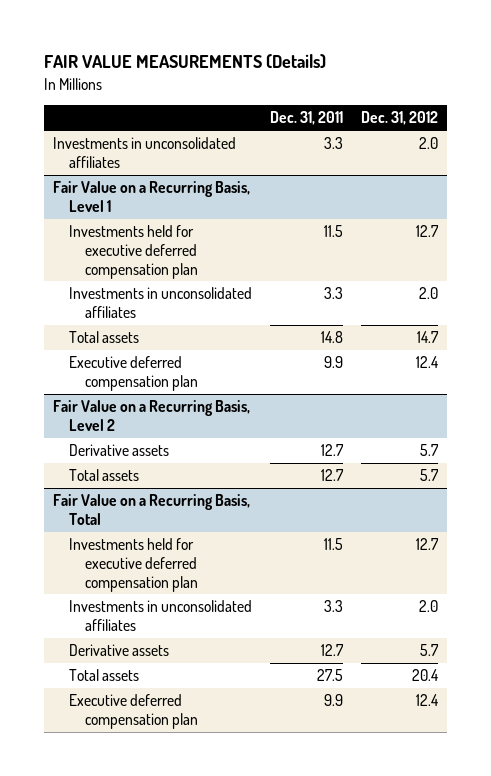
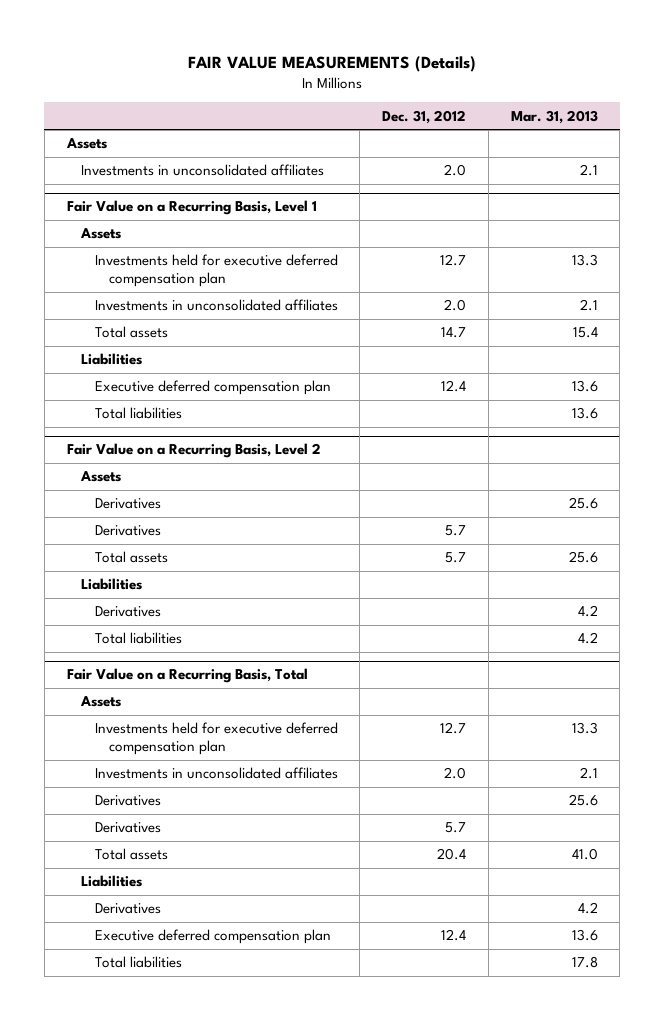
- | Dec. 31, 2011 | Dec. 31, 2012
+ | Dec. 31, 2012 | Mar. 31, 2013
+ Assets
@ Fair Value on a Recurring Basis, Level 1
+ Assets
+ Liabilities
+ Total liabilities | | 13.6
@ Fair Value on a Recurring Basis, Level 2
- Derivative assets | 12.7 | 5.7
+ Assets
+ Derivatives | | 25.6
+ Derivatives | 5.7 |
+ Liabilities
+ Derivatives | | 4.2
+ Total liabilities | | 4.2
@ Fair Value on a Recurring Basis, Total
+ Assets
- Derivative assets | 12.7 | 5.7
+ Derivatives | | 25.6
+ Derivatives | 5.7 |
+ Liabilities
+ Derivatives | | 4.2
+ Total liabilities | | 17.8

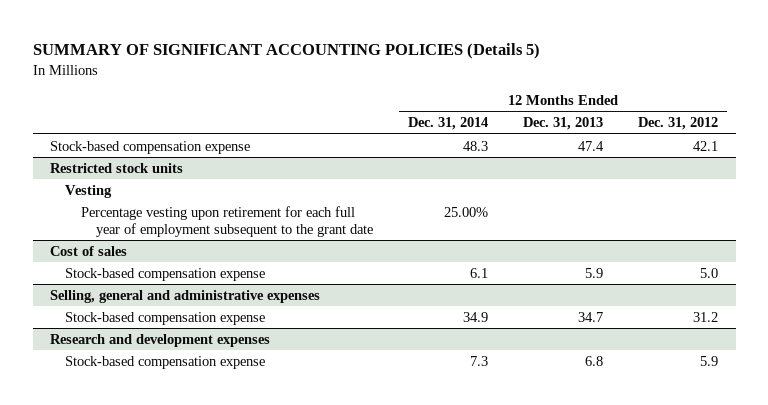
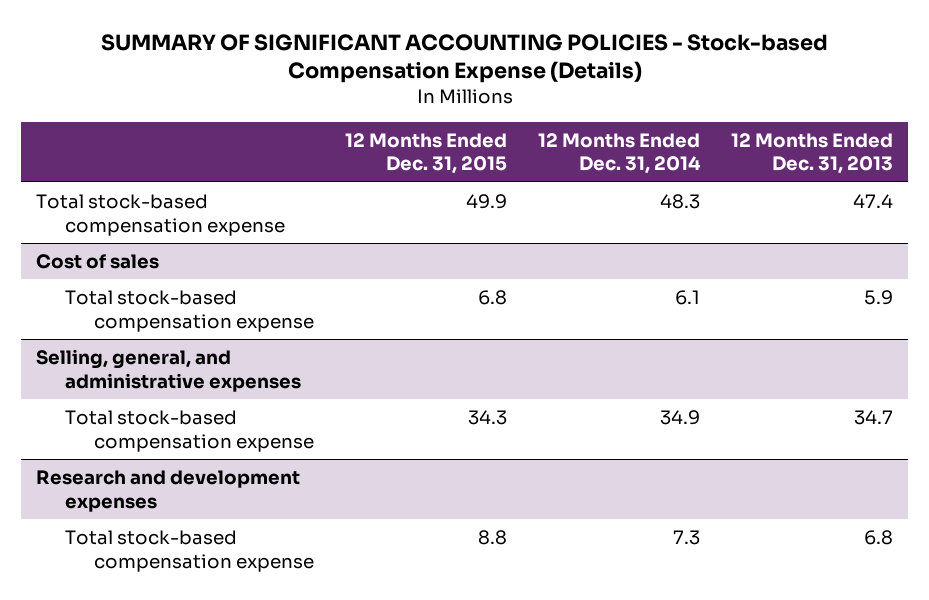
- SUMMARY OF SIGNIFICANT ACCOUNTING POLICIES (Details 5)
+ SUMMARY OF SIGNIFICANT ACCOUNTING POLICIES - Stock-based Compensation Expense (Details)
- | 12 Months Ended Dec. 31, 2014 | 12 Months Ended Dec. 31, 2013 | 12 Months Ended Dec. 31, 2012
+ | 12 Months Ended Dec. 31, 2015 | 12 Months Ended Dec. 31, 2014 | 12 Months Ended Dec. 31, 2013
- Stock-based compensation expense | 48.3 | 47.4 | 42.1
- Restricted stock units
- Vesting
- Percentage vesting upon retirement for each full year of employment subsequent to the grant date | 25.00% | |
+ Total stock-based compensation expense | 49.9 | 48.3 | 47.4
@ Cost of sales
- Stock-based compensation expense | 6.1 | 5.9 | 5.0
- Selling, general and administrative expenses
- Stock-based compensation expense | 34.9 | 34.7 | 31.2
@ Cost of sales
+ Total stock-based compensation expense | 6.8 | 6.1 | 5.9
+ Selling, general, and administrative expenses
+ Total stock-based compensation expense | 34.3 | 34.9 | 34.7
@ Research and development expenses
- Stock-based compensation expense | 7.3 | 6.8 | 5.9
+ Total stock-based compensation expense | 8.8 | 7.3 | 6.8

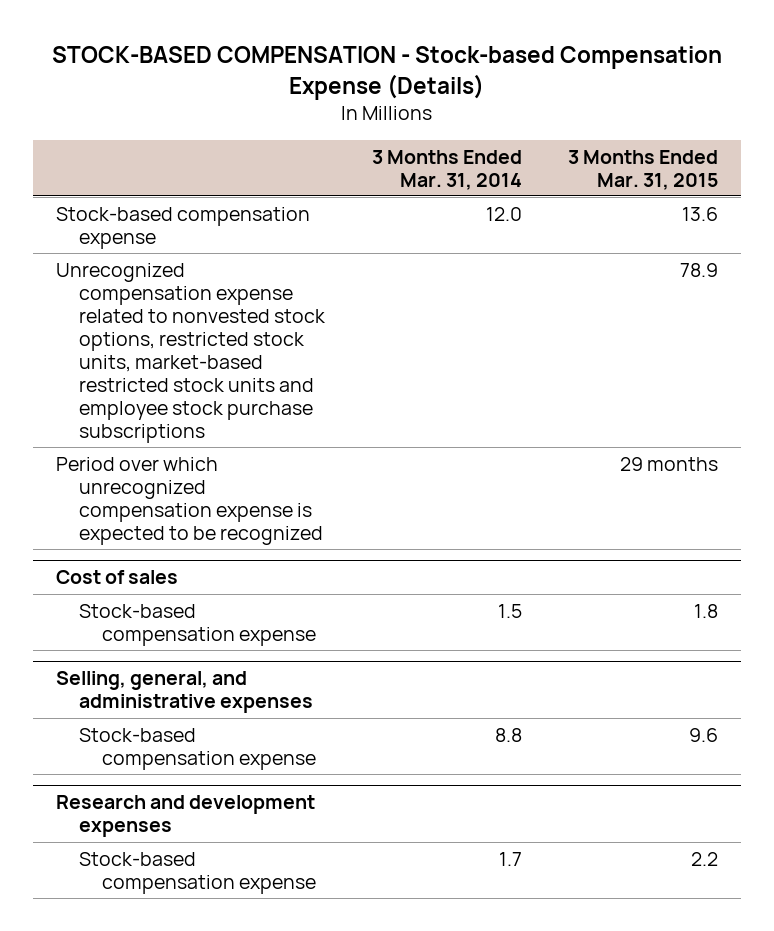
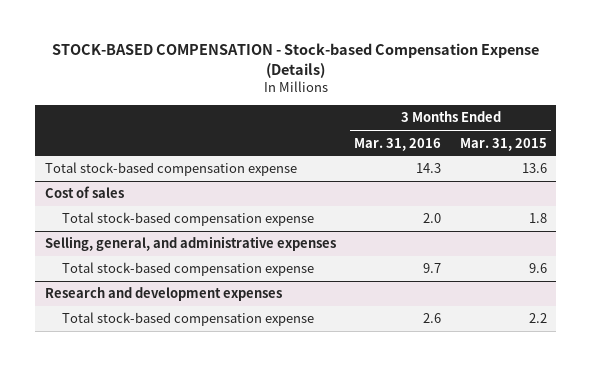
- | 3 Months Ended Mar. 31, 2014 | 3 Months Ended Mar. 31, 2015
+ | 3 Months Ended Mar. 31, 2016 | 3 Months Ended Mar. 31, 2015
- Stock-based compensation expense | 12.0 | 13.6
- Unrecognized compensation expense related to nonvested stock options, restricted stock units, market-based restricted stock units and employee stock purchase subscriptions | | 78.9
- Period over which unrecognized compensation expense is expected to be recognized | | 29 months
+ Total stock-based compensation expense | 14.3 | 13.6
@ Cost of sales
- Stock-based compensation expense | 1.5 | 1.8
+ Total stock-based compensation expense | 2.0 | 1.8
@ Selling, general, and administrative expenses
- Stock-based compensation expense | 8.8 | 9.6
+ Total stock-based compensation expense | 9.7 | 9.6
@ Research and development expenses
- Stock-based compensation expense | 1.7 | 2.2
+ Total stock-based compensation expense | 2.6 | 2.2

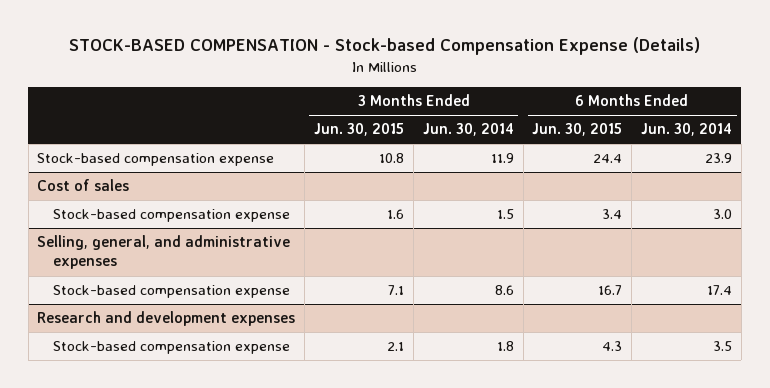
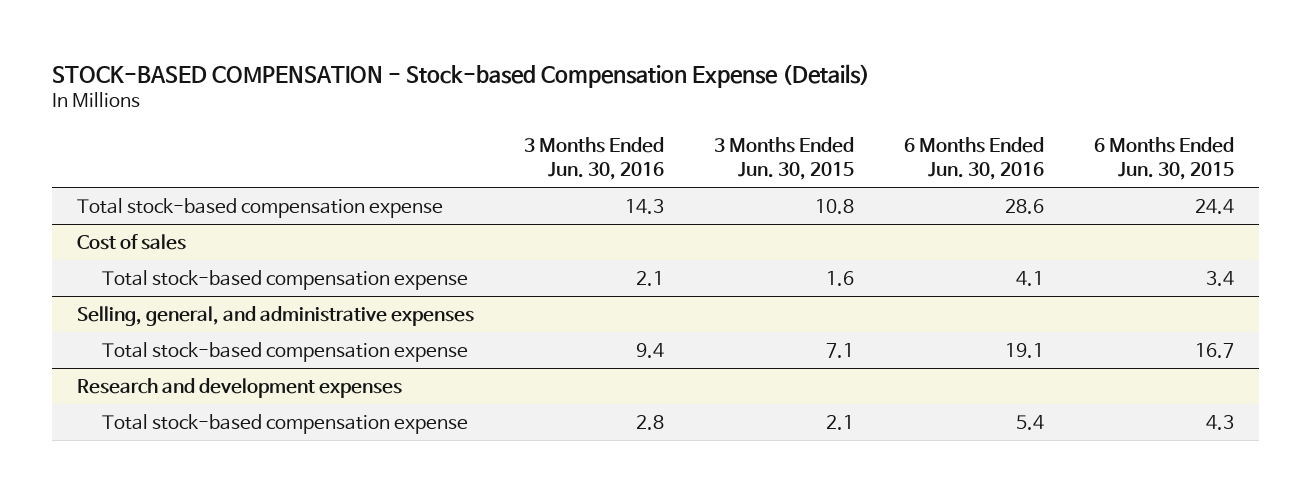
- | 3 Months Ended Jun. 30, 2015 | 3 Months Ended Jun. 30, 2014 | 6 Months Ended Jun. 30, 2015 | 6 Months Ended Jun. 30, 2014
+ | 3 Months Ended Jun. 30, 2016 | 3 Months Ended Jun. 30, 2015 | 6 Months Ended Jun. 30, 2016 | 6 Months Ended Jun. 30, 2015
- Stock-based compensation expense | 10.8 | 11.9 | 24.4 | 23.9
+ Total stock-based compensation expense | 14.3 | 10.8 | 28.6 | 24.4
@ Cost of sales
- Stock-based compensation expense | 1.6 | 1.5 | 3.4 | 3.0
+ Total stock-based compensation expense | 2.1 | 1.6 | 4.1 | 3.4
@ Selling, general, and administrative expenses
- Stock-based compensation expense | 7.1 | 8.6 | 16.7 | 17.4
+ Total stock-based compensation expense | 9.4 | 7.1 | 19.1 | 16.7
@ Research and development expenses
- Stock-based compensation expense | 2.1 | 1.8 | 4.3 | 3.5
+ Total stock-based compensation expense | 2.8 | 2.1 | 5.4 | 4.3

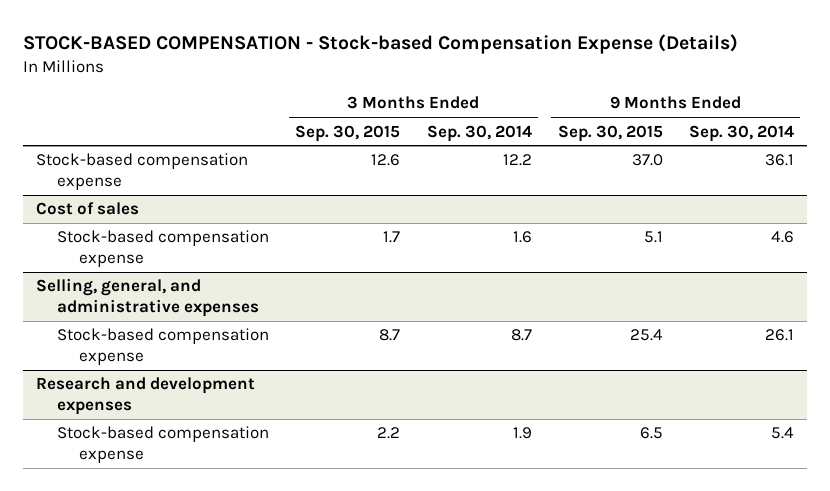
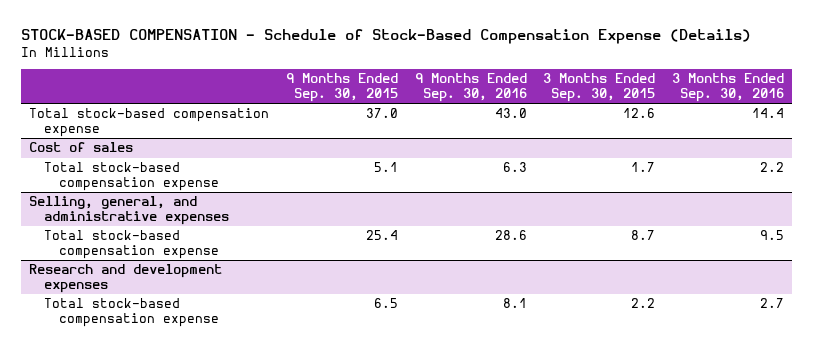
- STOCK-BASED COMPENSATION - Stock-based Compensation Expense (Details)
+ STOCK-BASED COMPENSATION - Schedule of Stock-Based Compensation Expense (Details)
- | 3 Months Ended Sep. 30, 2015 | 3 Months Ended Sep. 30, 2014 | 9 Months Ended Sep. 30, 2015 | 9 Months Ended Sep. 30, 2014
+ | 9 Months Ended Sep. 30, 2015 | 9 Months Ended Sep. 30, 2016 | 3 Months Ended Sep. 30, 2015 | 3 Months Ended Sep. 30, 2016
- Stock-based compensation expense | 12.6 | 12.2 | 37.0 | 36.1
+ Total stock-based compensation expense | 37.0 | 43.0 | 12.6 | 14.4
@ Cost of sales
- Stock-based compensation expense | 1.7 | 1.6 | 5.1 | 4.6
+ Total stock-based compensation expense | 5.1 | 6.3 | 1.7 | 2.2
@ Selling, general, and administrative expenses
- Stock-based compensation expense | 8.7 | 8.7 | 25.4 | 26.1
+ Total stock-based compensation expense | 25.4 | 28.6 | 8.7 | 9.5
@ Research and development expenses
- Stock-based compensation expense | 2.2 | 1.9 | 6.5 | 5.4
+ Total stock-based compensation expense | 6.5 | 8.1 | 2.2 | 2.7

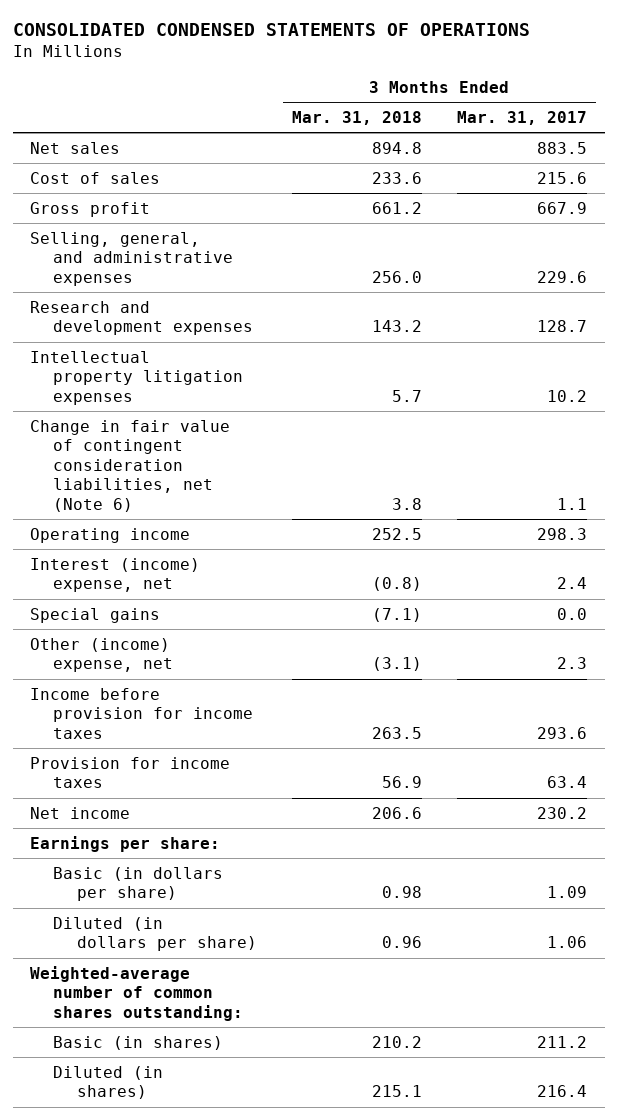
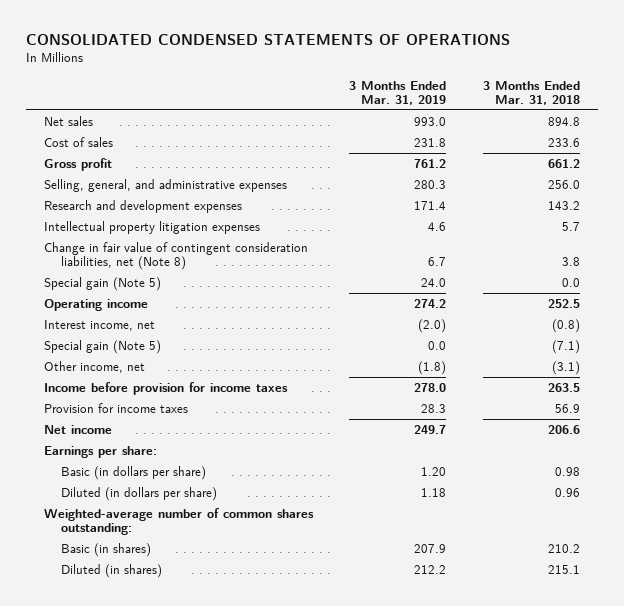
- | 3 Months Ended Mar. 31, 2018 | 3 Months Ended Mar. 31, 2017
+ | 3 Months Ended Mar. 31, 2019 | 3 Months Ended Mar. 31, 2018
- Change in fair value of contingent consideration liabilities, net (Note 6) | 3.8 | 1.1
+ Change in fair value of contingent consideration liabilities, net (Note 8) | 6.7 | 3.8
+ Special gain (Note 5) | 24.0 | 0.0
- Interest (income) expense, net | (0.8) | 2.4
- Special gains | (7.1) | 0.0
- Other (income) expense, net | (3.1) | 2.3
+ Interest income, net | (2.0) | (0.8)
+ Special gain (Note 5) | 0.0 | (7.1)
+ Other income, net | (1.8) | (3.1)

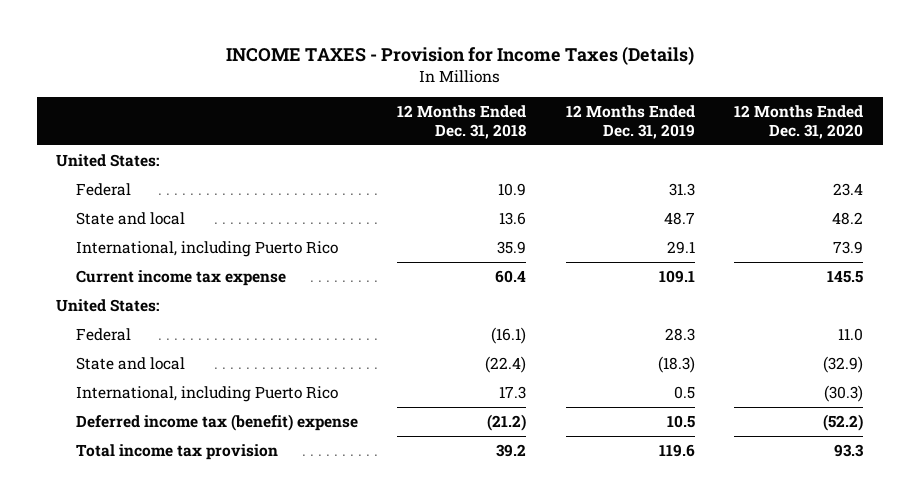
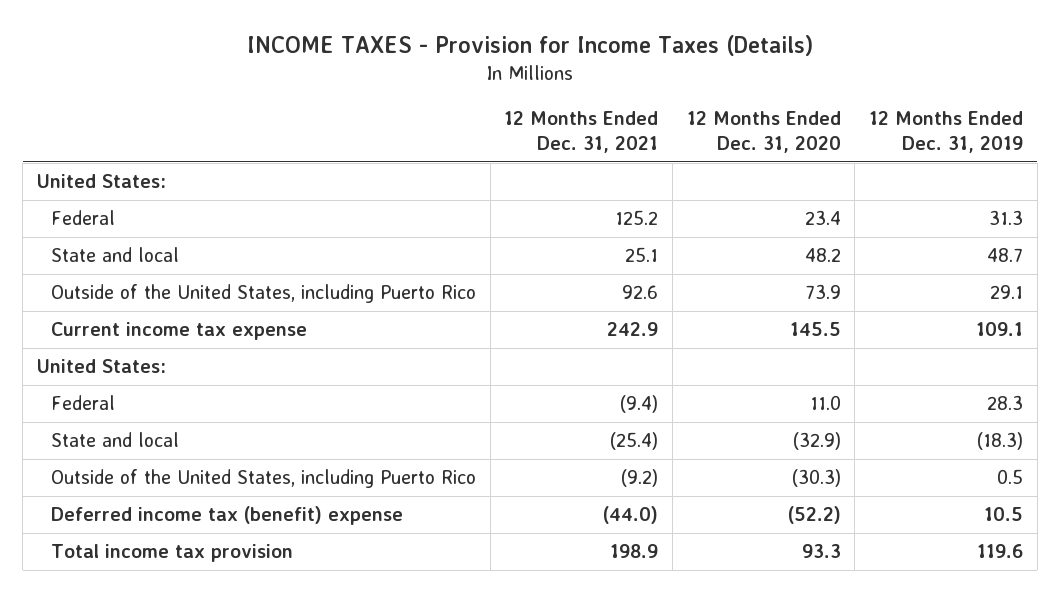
- | 12 Months Ended Dec. 31, 2018 | 12 Months Ended Dec. 31, 2019 | 12 Months Ended Dec. 31, 2020
+ | 12 Months Ended Dec. 31, 2021 | 12 Months Ended Dec. 31, 2020 | 12 Months Ended Dec. 31, 2019
- International, including Puerto Rico | 35.9 | 29.1 | 73.9
+ Outside of the United States, including Puerto Rico | 92.6 | 73.9 | 29.1
- International, including Puerto Rico | 17.3 | 0.5 | (30.3)
+ Outside of the United States, including Puerto Rico | (9.2) | (30.3) | 0.5

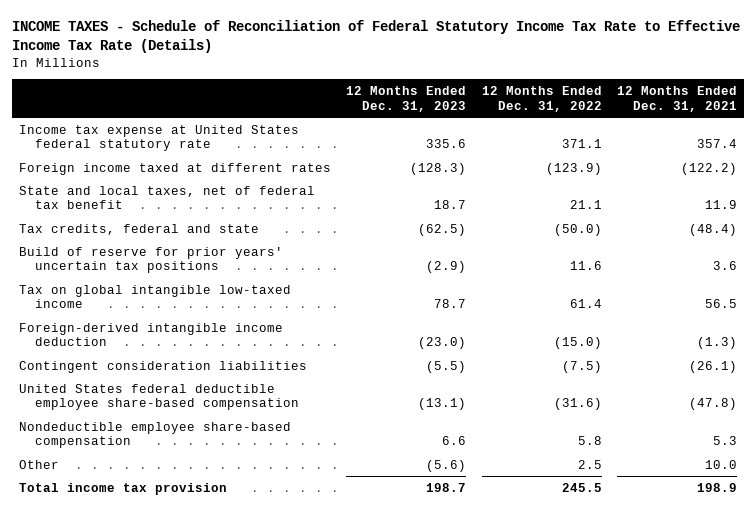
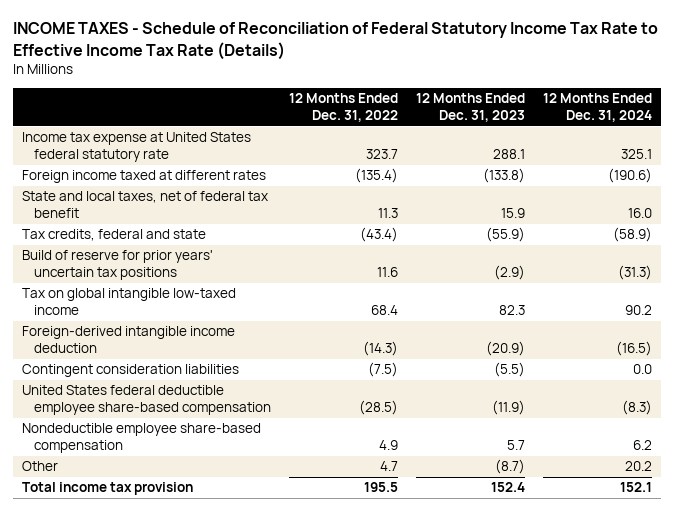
- | 12 Months Ended Dec. 31, 2023 | 12 Months Ended Dec. 31, 2022 | 12 Months Ended Dec. 31, 2021
+ | 12 Months Ended Dec. 31, 2022 | 12 Months Ended Dec. 31, 2023 | 12 Months Ended Dec. 31, 2024
- Income tax expense at United States federal statutory rate | 335.6 | 371.1 | 357.4
- Foreign income taxed at different rates | (128.3) | (123.9) | (122.2)
- State and local taxes, net of federal tax benefit | 18.7 | 21.1 | 11.9
- Tax credits, federal and state | (62.5) | (50.0) | (48.4)
+ Income tax expense at United States federal statutory rate | 323.7 | 288.1 | 325.1
+ Foreign income taxed at different rates | (135.4) | (133.8) | (190.6)
+ State and local taxes, net of federal tax benefit | 11.3 | 15.9 | 16.0
+ Tax credits, federal and state | (43.4) | (55.9) | (58.9)
- Tax on global intangible low-taxed income | 78.7 | 61.4 | 56.5
- Foreign-derived intangible income deduction | (23.0) | (15.0) | (1.3)
+ Tax on global intangible low-taxed income | 68.4 | 82.3 | 90.2
+ Foreign-derived intangible income deduction | (14.3) | (20.9) | (16.5)
- United States federal deductible employee share-based compensation | (13.1) | (31.6) | (47.8)
- Nondeductible employee share-based compensation | 6.6 | 5.8 | 5.3
- Other | (5.6) | 2.5 | 10.0
- Total income tax provision | 198.7 | 245.5 | 198.9
+ United States federal deductible employee share-based compensation | (28.5) | (11.9) | (8.3)
+ Nondeductible employee share-based compensation | 4.9 | 5.7 | 6.2
+ Other | 4.7 | (8.7) | 20.2
+ Total income tax provision | 195.5 | 152.4 | 152.1

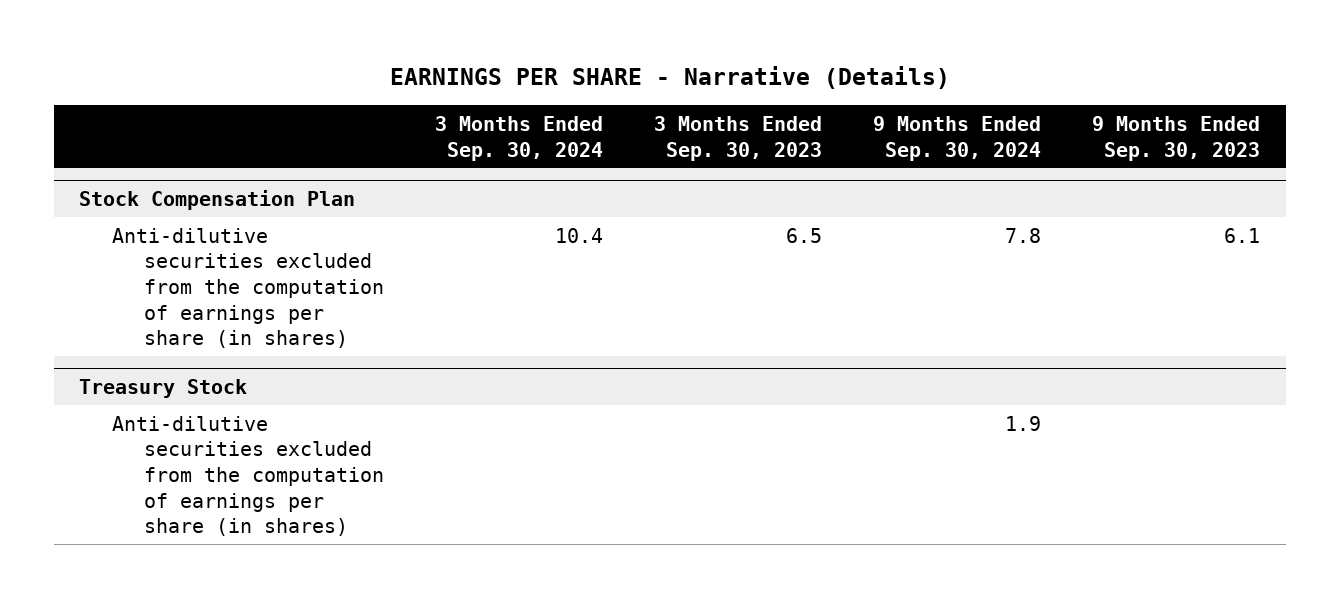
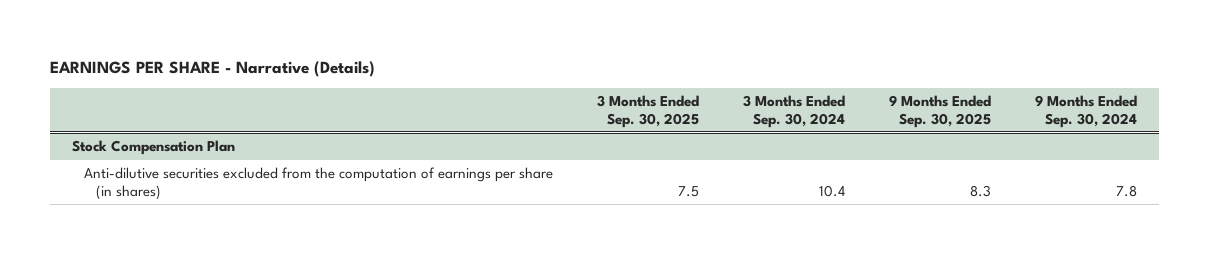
- | 3 Months Ended Sep. 30, 2024 | 3 Months Ended Sep. 30, 2023 | 9 Months Ended Sep. 30, 2024 | 9 Months Ended Sep. 30, 2023
+ | 3 Months Ended Sep. 30, 2025 | 3 Months Ended Sep. 30, 2024 | 9 Months Ended Sep. 30, 2025 | 9 Months Ended Sep. 30, 2024
- Treasury Stock
- Anti-dilutive securities excluded from the computation of earnings per share (in shares) | | | 1.9 |

